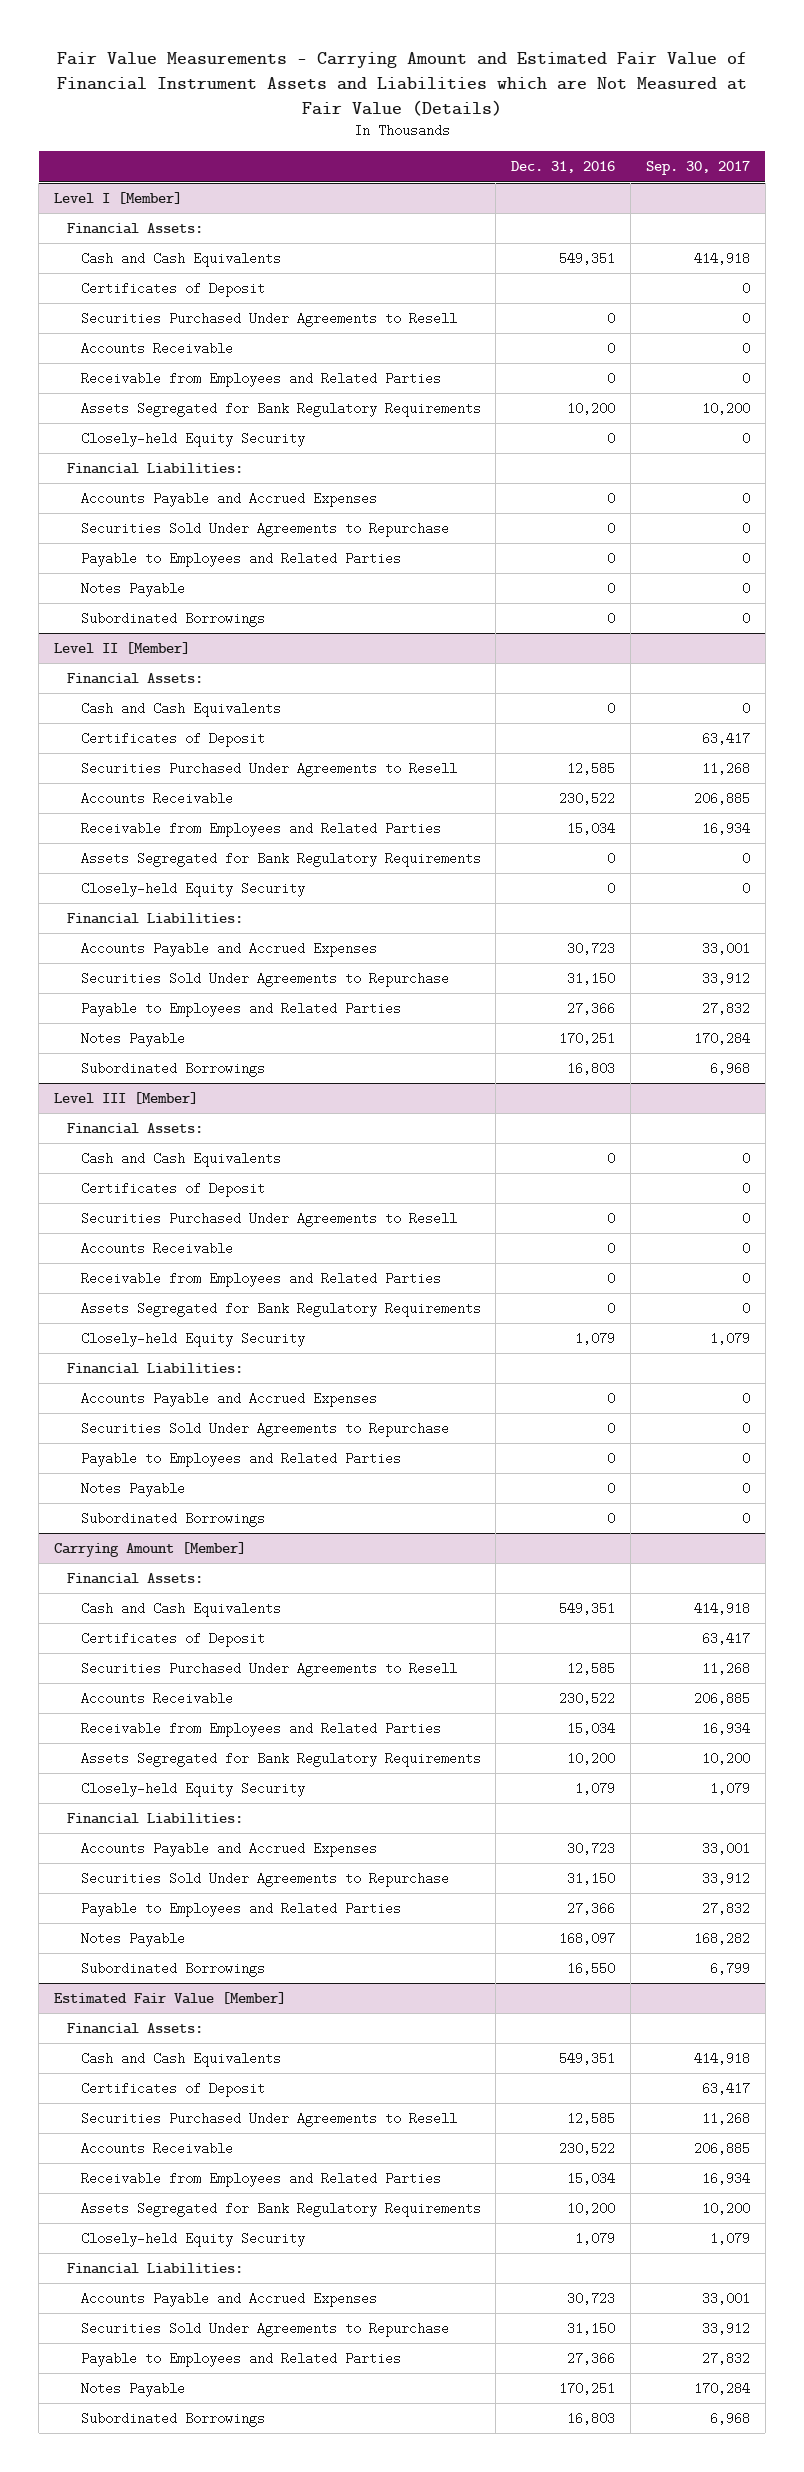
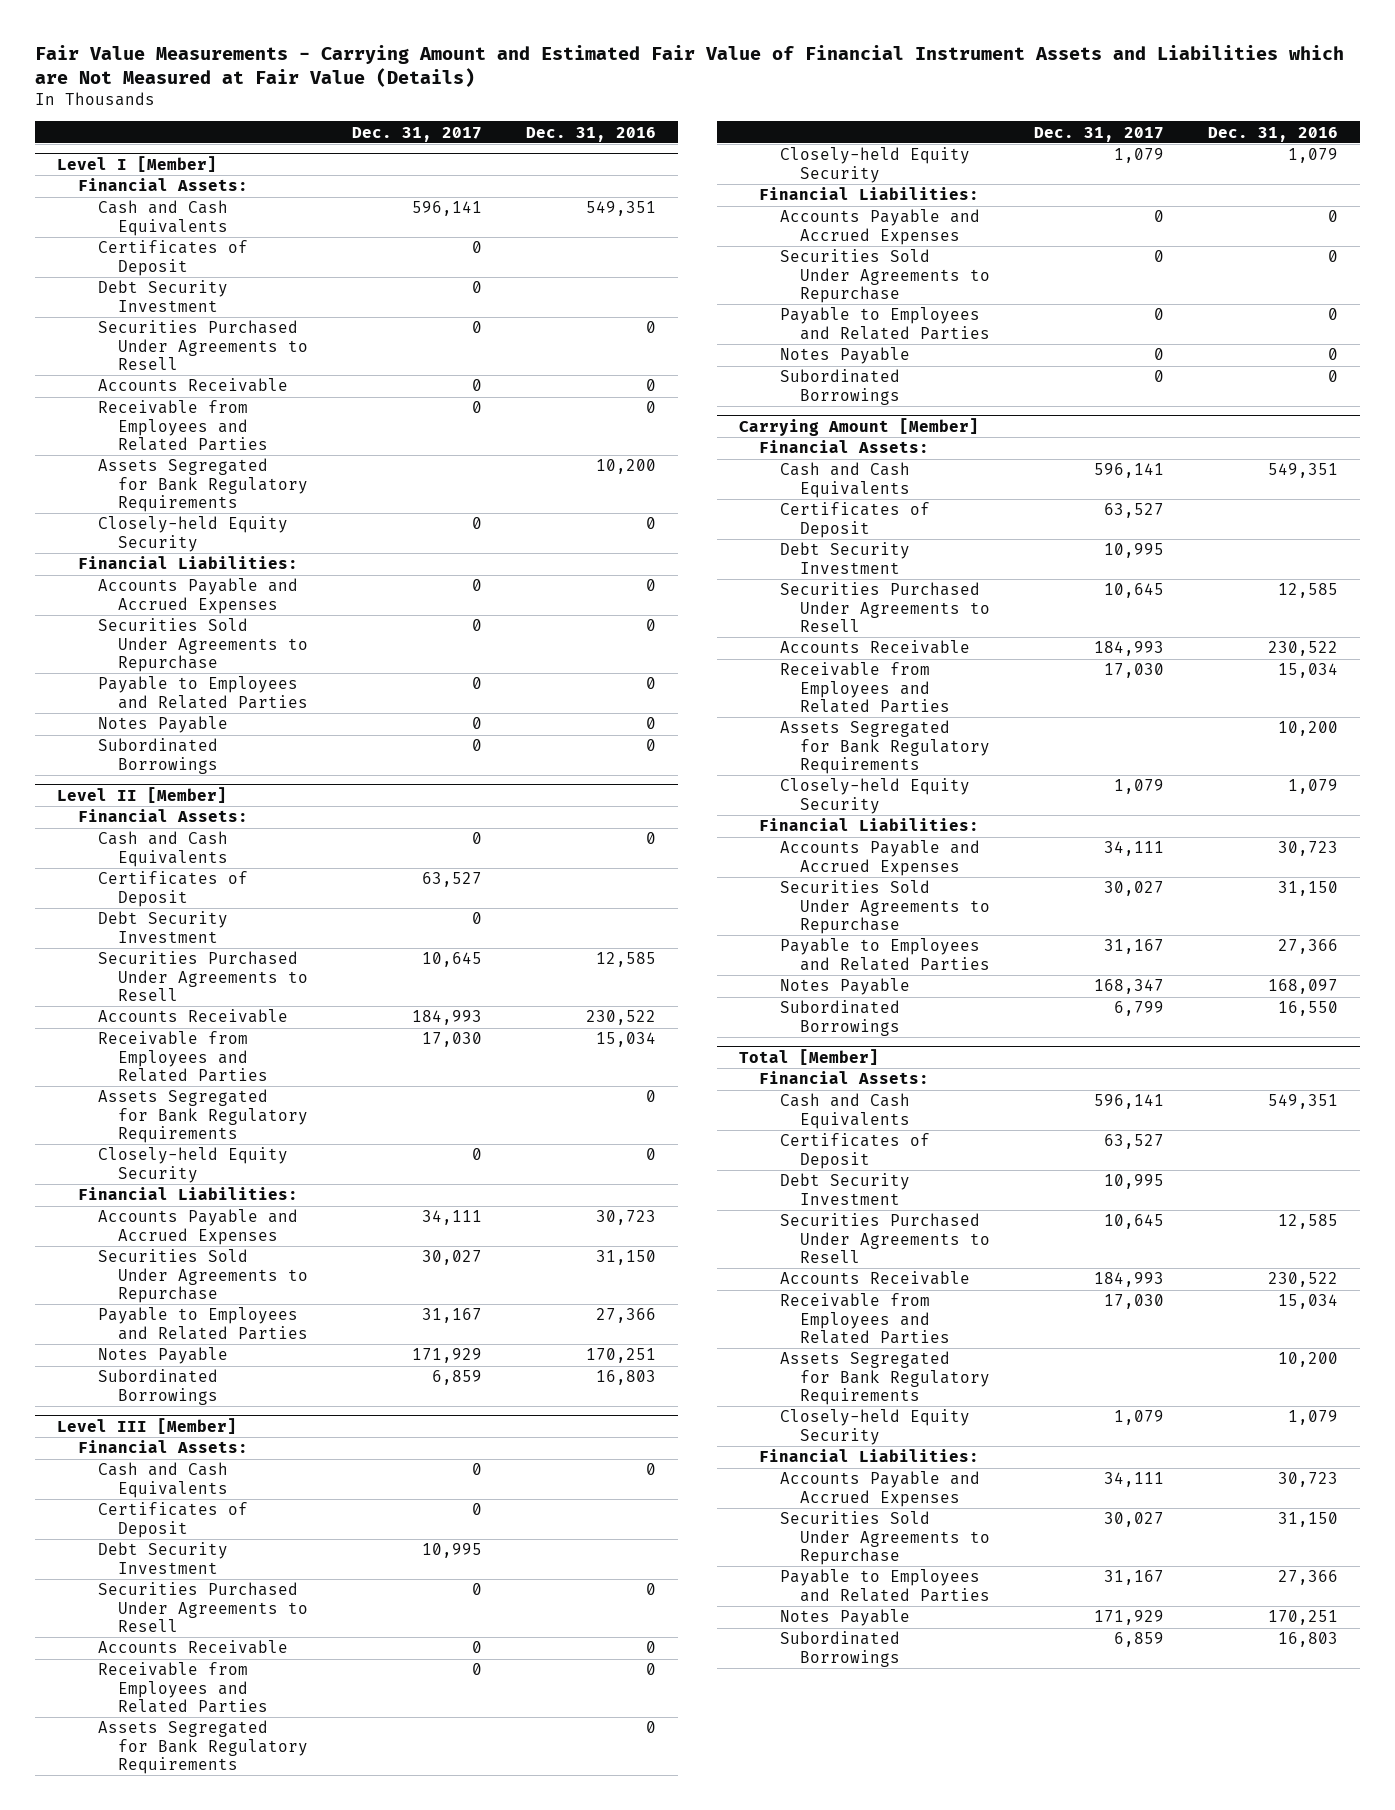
- | Dec. 31, 2016 | Sep. 30, 2017
+ | Dec. 31, 2017 | Dec. 31, 2016
@ Level I [Member]
+ Debt Security Investment | 0 |
@ Level II [Member]
+ Debt Security Investment | 0 |
@ Level III [Member]
+ Debt Security Investment | 10,995 |
@ Carrying Amount [Member]
+ Debt Security Investment | 10,995 |
- Estimated Fair Value [Member]
+ Total [Member]
+ Debt Security Investment | 10,995 |

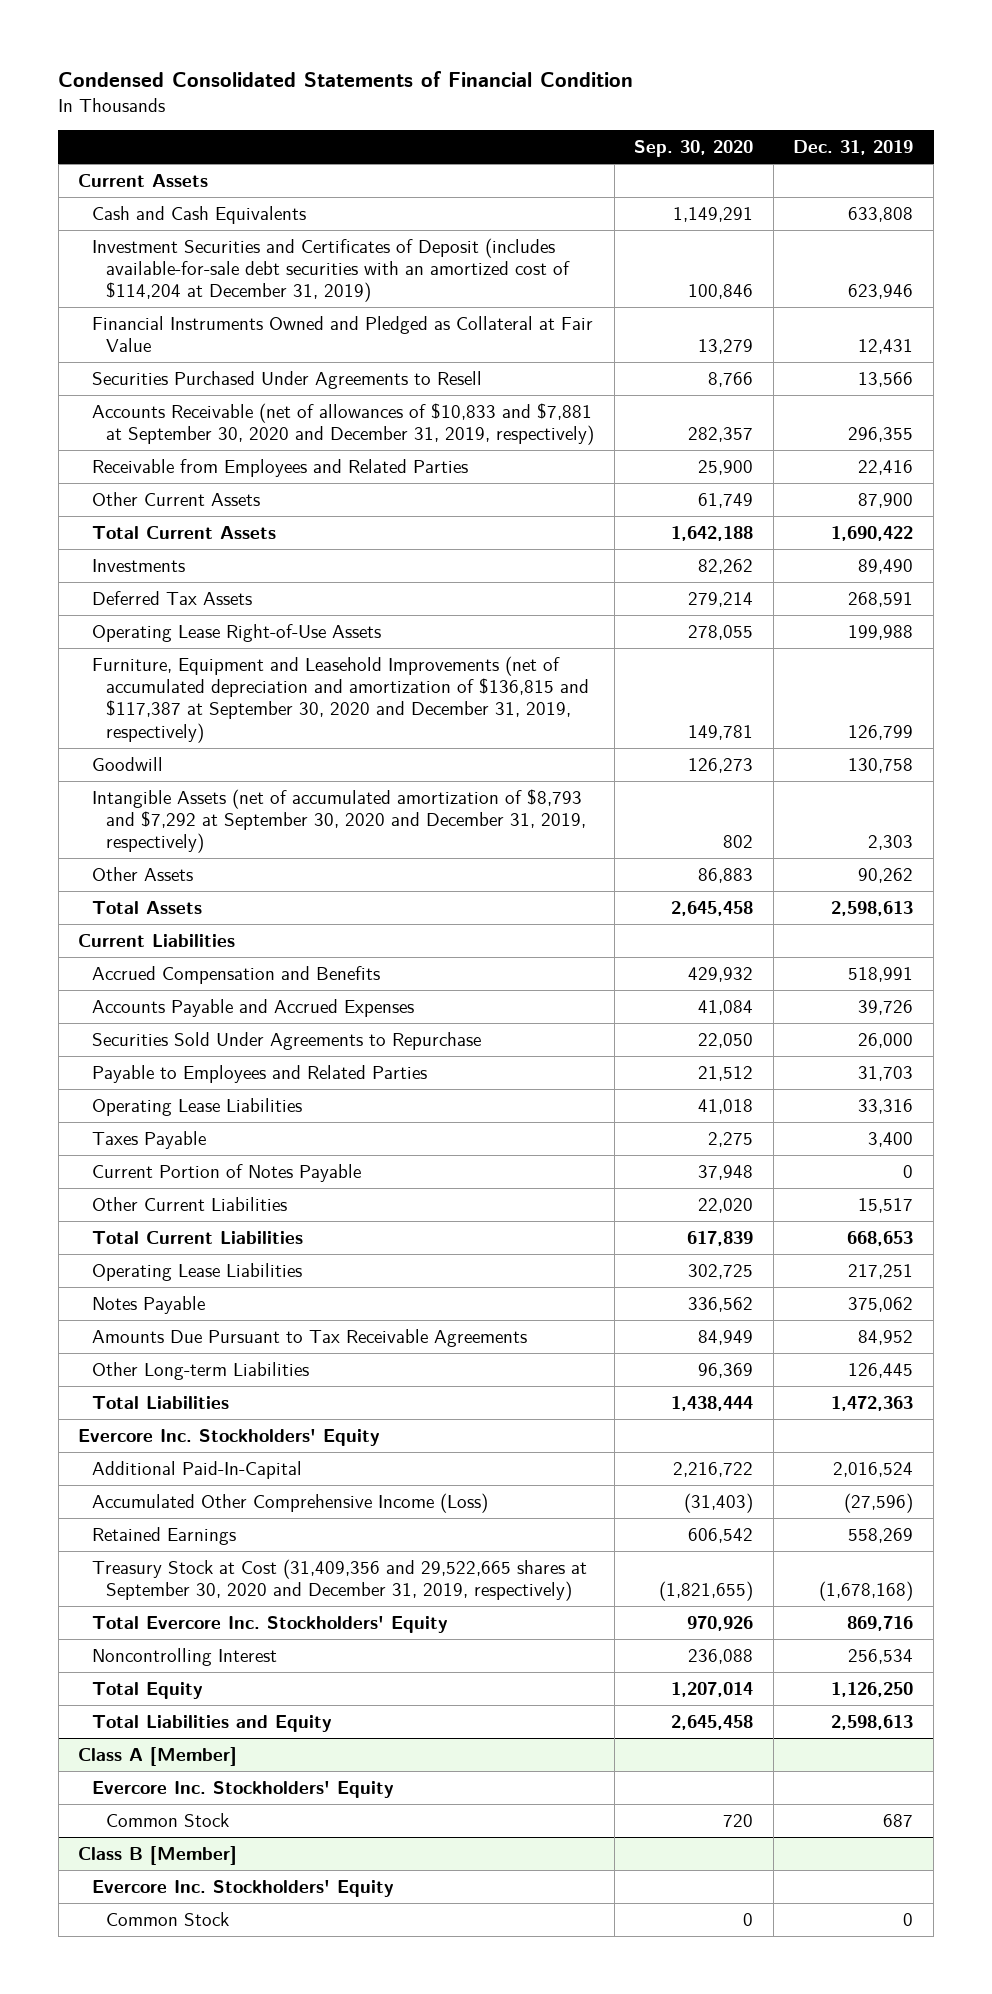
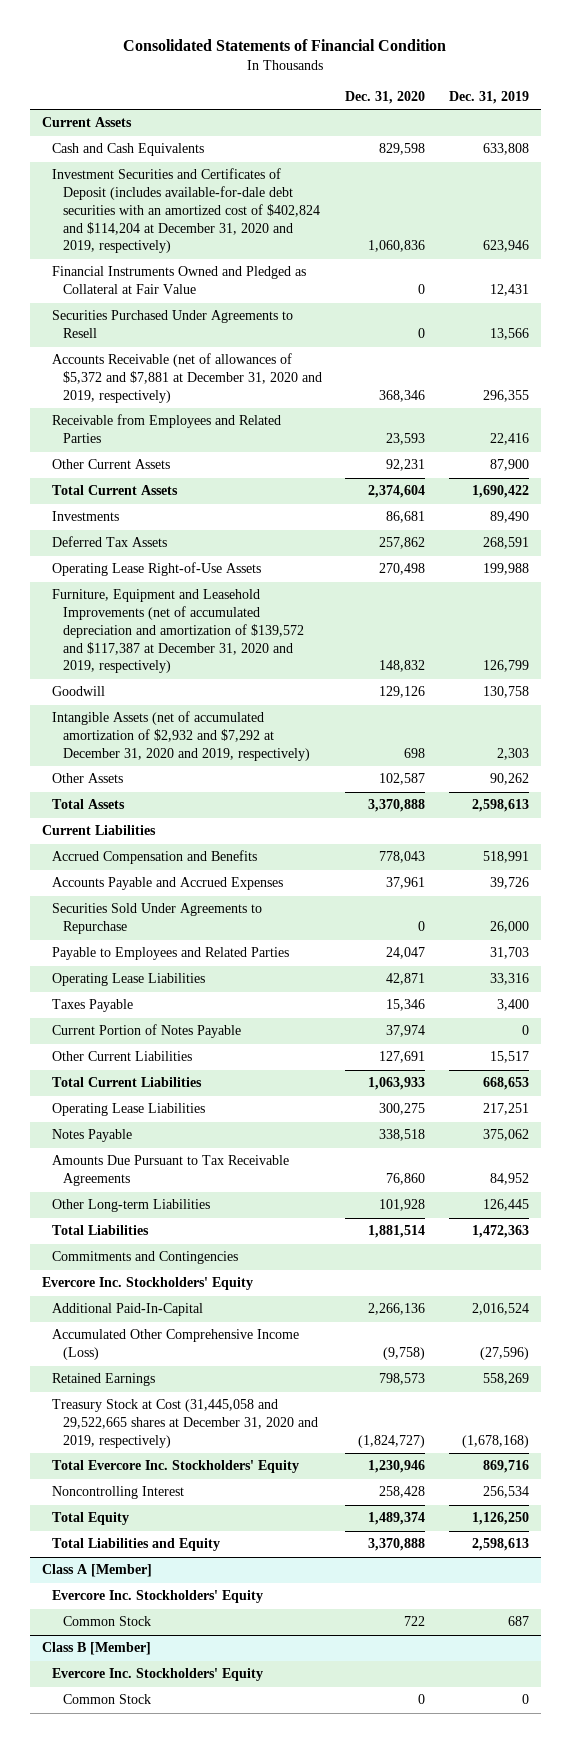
- Condensed Consolidated Statements of Financial Condition
+ Consolidated Statements of Financial Condition
- | Sep. 30, 2020 | Dec. 31, 2019
+ | Dec. 31, 2020 | Dec. 31, 2019
- Investment Securities and Certificates of Deposit (includes available-for-sale debt securities with an amortized cost of $114,204 at December 31, 2019) | 100,846 | 623,946
+ Investment Securities and Certificates of Deposit (includes available-for-dale debt securities with an amortized cost of $402,824 and $114,204 at December 31, 2020 and 2019, respectively) | 1,060,836 | 623,946
- Accounts Receivable (net of allowances of $10,833 and $7,881 at September 30, 2020 and December 31, 2019, respectively) | 282,357 | 296,355
+ Accounts Receivable (net of allowances of $5,372 and $7,881 at December 31, 2020 and 2019, respectively) | 368,346 | 296,355
- Furniture, Equipment and Leasehold Improvements (net of accumulated depreciation and amortization of $136,815 and $117,387 at September 30, 2020 and December 31, 2019, respectively) | 149,781 | 126,799
+ Furniture, Equipment and Leasehold Improvements (net of accumulated depreciation and amortization of $139,572 and $117,387 at December 31, 2020 and 2019, respectively) | 148,832 | 126,799
- Intangible Assets (net of accumulated amortization of $8,793 and $7,292 at September 30, 2020 and December 31, 2019, respectively) | 802 | 2,303
+ Intangible Assets (net of accumulated amortization of $2,932 and $7,292 at December 31, 2020 and 2019, respectively) | 698 | 2,303
+ Commitments and Contingencies
- Treasury Stock at Cost (31,409,356 and 29,522,665 shares at September 30, 2020 and December 31, 2019, respectively) | (1,821,655) | (1,678,168)
+ Treasury Stock at Cost (31,445,058 and 29,522,665 shares at December 31, 2020 and 2019, respectively) | (1,824,727) | (1,678,168)

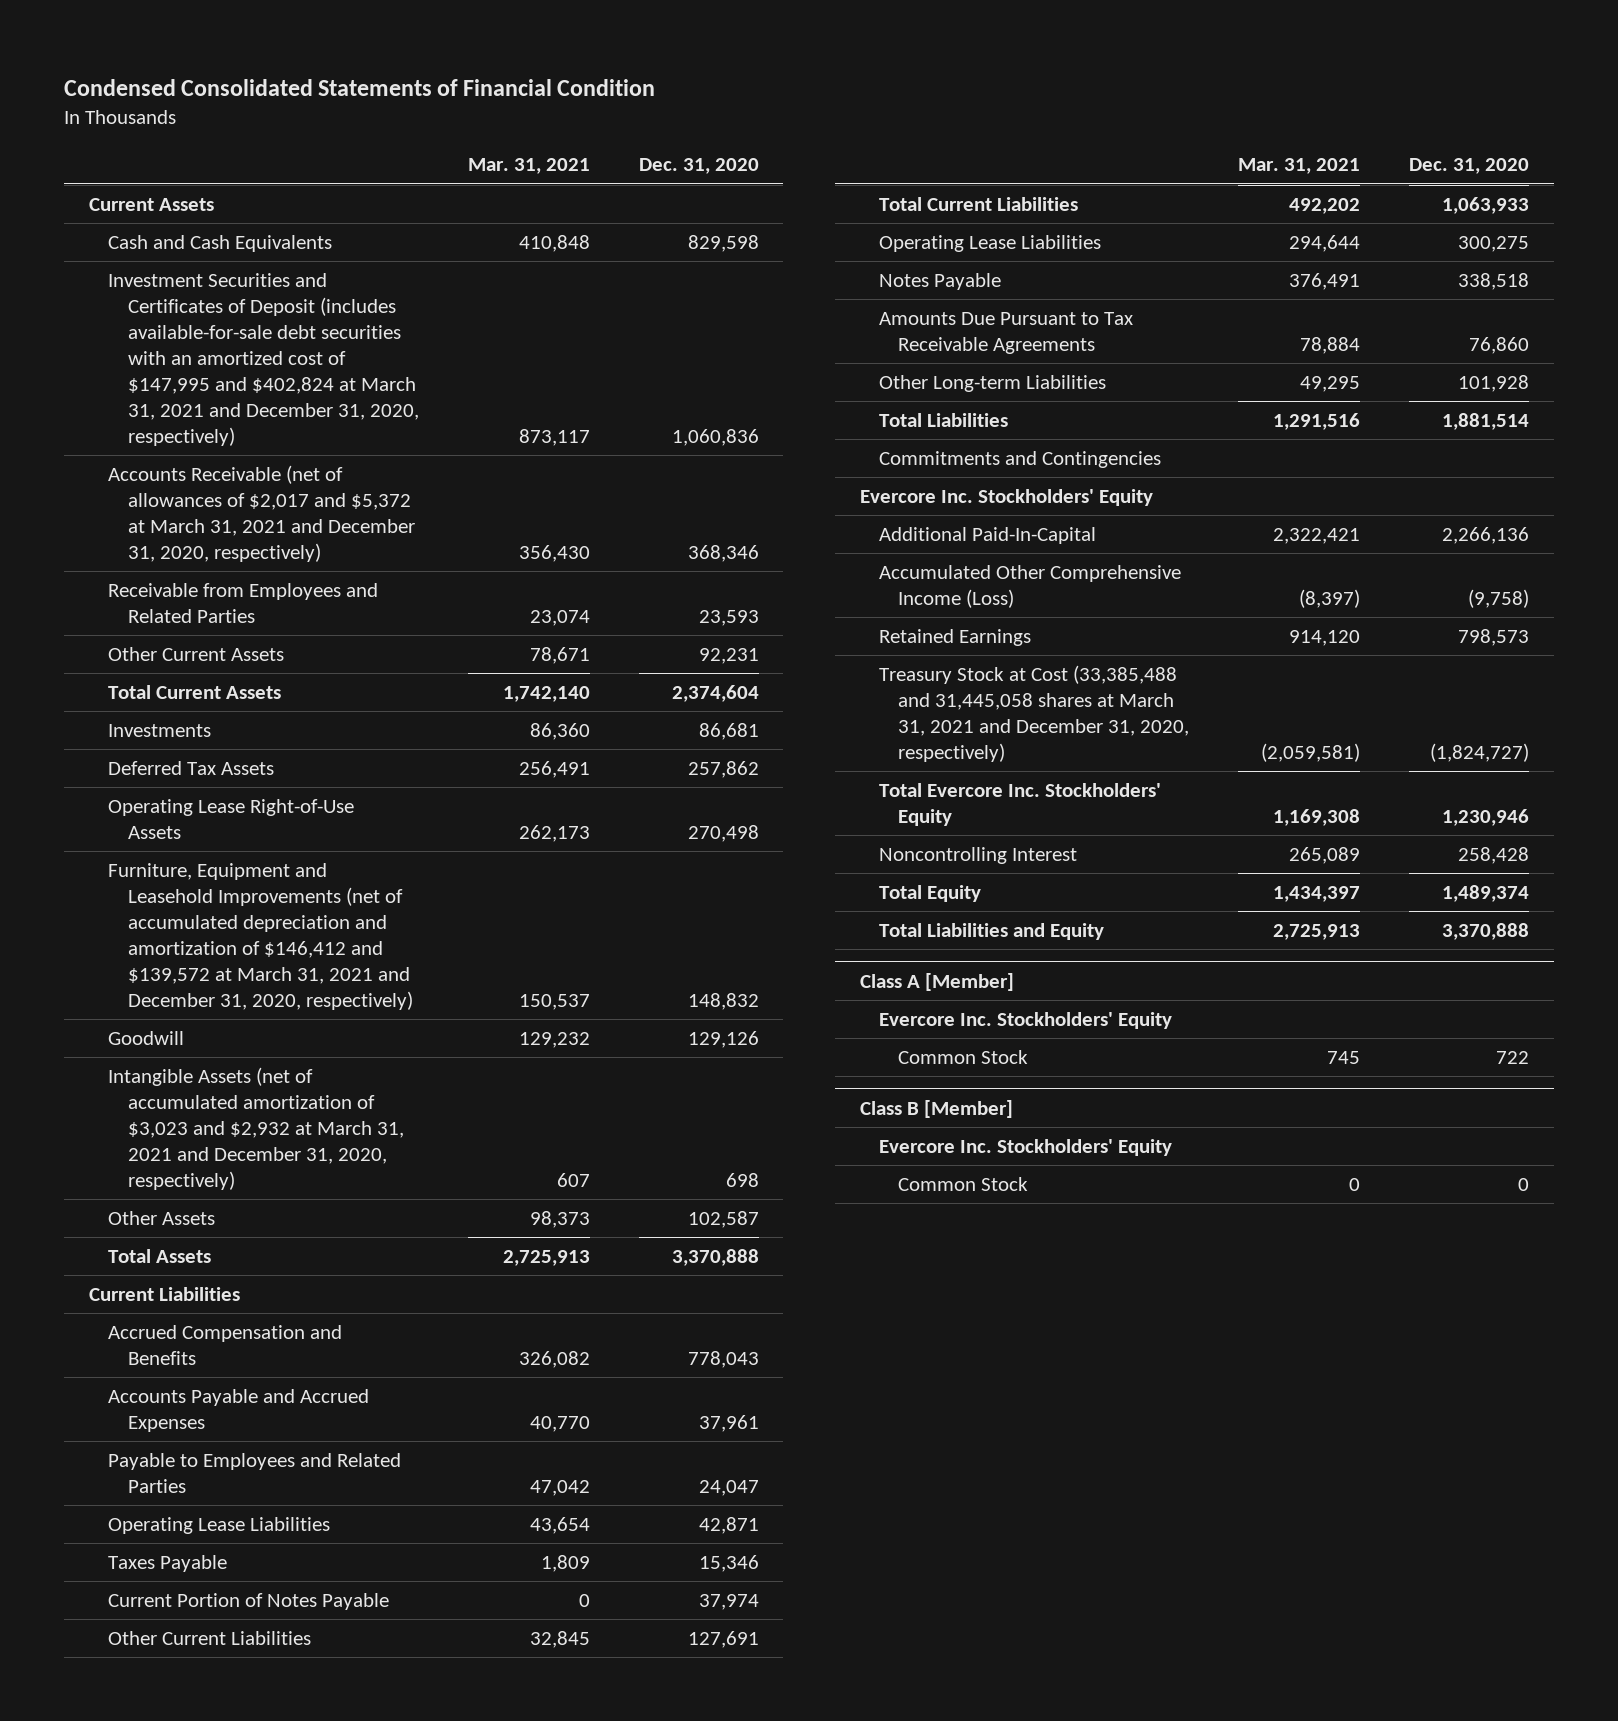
- Consolidated Statements of Financial Condition
+ Condensed Consolidated Statements of Financial Condition
- | Dec. 31, 2020 | Dec. 31, 2019
+ | Mar. 31, 2021 | Dec. 31, 2020
- Investment Securities and Certificates of Deposit (includes available-for-dale debt securities with an amortized cost of $402,824 and $114,204 at December 31, 2020 and 2019, respectively) | 1,060,836 | 623,946
- Financial Instruments Owned and Pledged as Collateral at Fair Value | 0 | 12,431
- Securities Purchased Under Agreements to Resell | 0 | 13,566
- Accounts Receivable (net of allowances of $5,372 and $7,881 at December 31, 2020 and 2019, respectively) | 368,346 | 296,355
+ Investment Securities and Certificates of Deposit (includes available-for-sale debt securities with an amortized cost of $147,995 and $402,824 at March 31, 2021 and December 31, 2020, respectively) | 873,117 | 1,060,836
+ Accounts Receivable (net of allowances of $2,017 and $5,372 at March 31, 2021 and December 31, 2020, respectively) | 356,430 | 368,346
- Furniture, Equipment and Leasehold Improvements (net of accumulated depreciation and amortization of $139,572 and $117,387 at December 31, 2020 and 2019, respectively) | 148,832 | 126,799
+ Furniture, Equipment and Leasehold Improvements (net of accumulated depreciation and amortization of $146,412 and $139,572 at March 31, 2021 and December 31, 2020, respectively) | 150,537 | 148,832
- Intangible Assets (net of accumulated amortization of $2,932 and $7,292 at December 31, 2020 and 2019, respectively) | 698 | 2,303
+ Intangible Assets (net of accumulated amortization of $3,023 and $2,932 at March 31, 2021 and December 31, 2020, respectively) | 607 | 698
- Securities Sold Under Agreements to Repurchase | 0 | 26,000
- Treasury Stock at Cost (31,445,058 and 29,522,665 shares at December 31, 2020 and 2019, respectively) | (1,824,727) | (1,678,168)
+ Treasury Stock at Cost (33,385,488 and 31,445,058 shares at March 31, 2021 and December 31, 2020, respectively) | (2,059,581) | (1,824,727)

